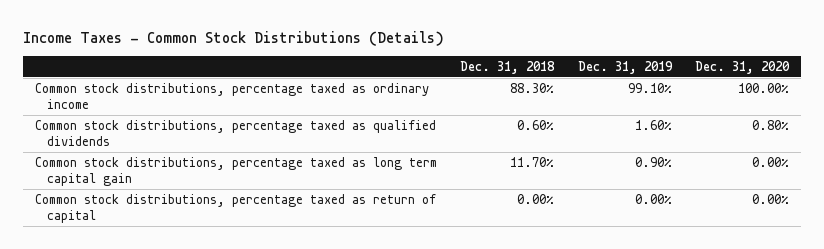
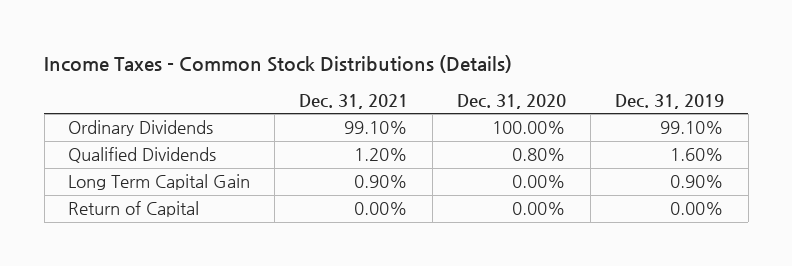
- | Dec. 31, 2018 | Dec. 31, 2019 | Dec. 31, 2020
+ | Dec. 31, 2021 | Dec. 31, 2020 | Dec. 31, 2019
- Common stock distributions, percentage taxed as ordinary income | 88.30% | 99.10% | 100.00%
- Common stock distributions, percentage taxed as qualified dividends | 0.60% | 1.60% | 0.80%
- Common stock distributions, percentage taxed as long term capital gain | 11.70% | 0.90% | 0.00%
- Common stock distributions, percentage taxed as return of capital | 0.00% | 0.00% | 0.00%
+ Ordinary Dividends | 99.10% | 100.00% | 99.10%
+ Qualified Dividends | 1.20% | 0.80% | 1.60%
+ Long Term Capital Gain | 0.90% | 0.00% | 0.90%
+ Return of Capital | 0.00% | 0.00% | 0.00%

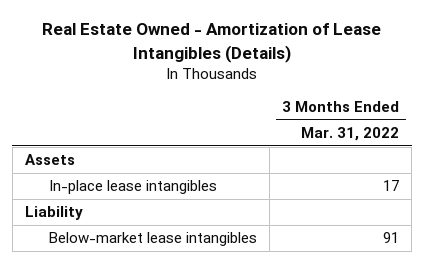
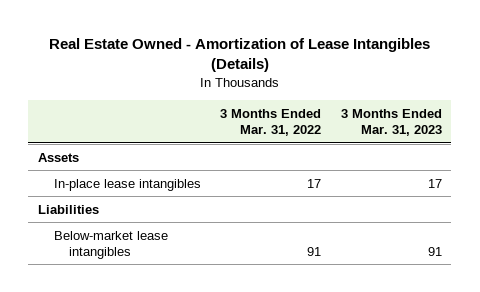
- | 3 Months Ended Mar. 31, 2022
+ | 3 Months Ended Mar. 31, 2022 | 3 Months Ended Mar. 31, 2023
- Liability
+ Liabilities

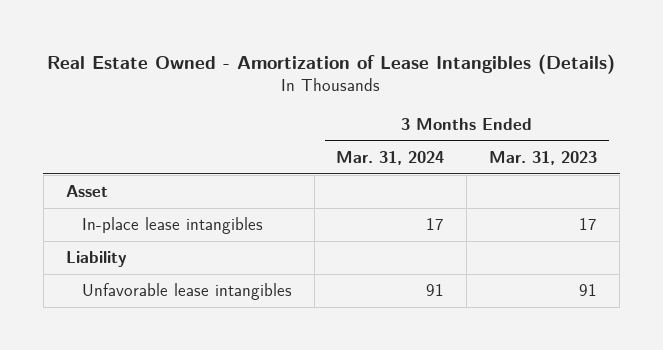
- | 3 Months Ended Mar. 31, 2022 | 3 Months Ended Mar. 31, 2023
+ | 3 Months Ended Mar. 31, 2024 | 3 Months Ended Mar. 31, 2023
- Assets
+ Asset
- Liabilities
- Below-market lease intangibles | 91 | 91
+ Liability
+ Unfavorable lease intangibles | 91 | 91

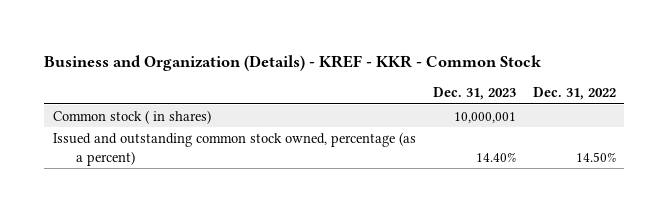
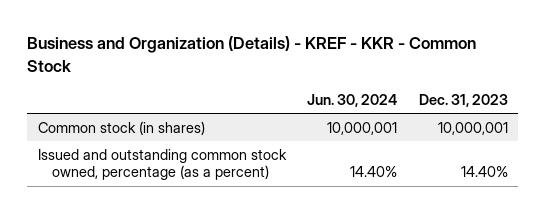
- | Dec. 31, 2023 | Dec. 31, 2022
+ | Jun. 30, 2024 | Dec. 31, 2023
- Common stock ( in shares) | 10,000,001 |
+ Common stock (in shares) | 10,000,001 | 10,000,001

